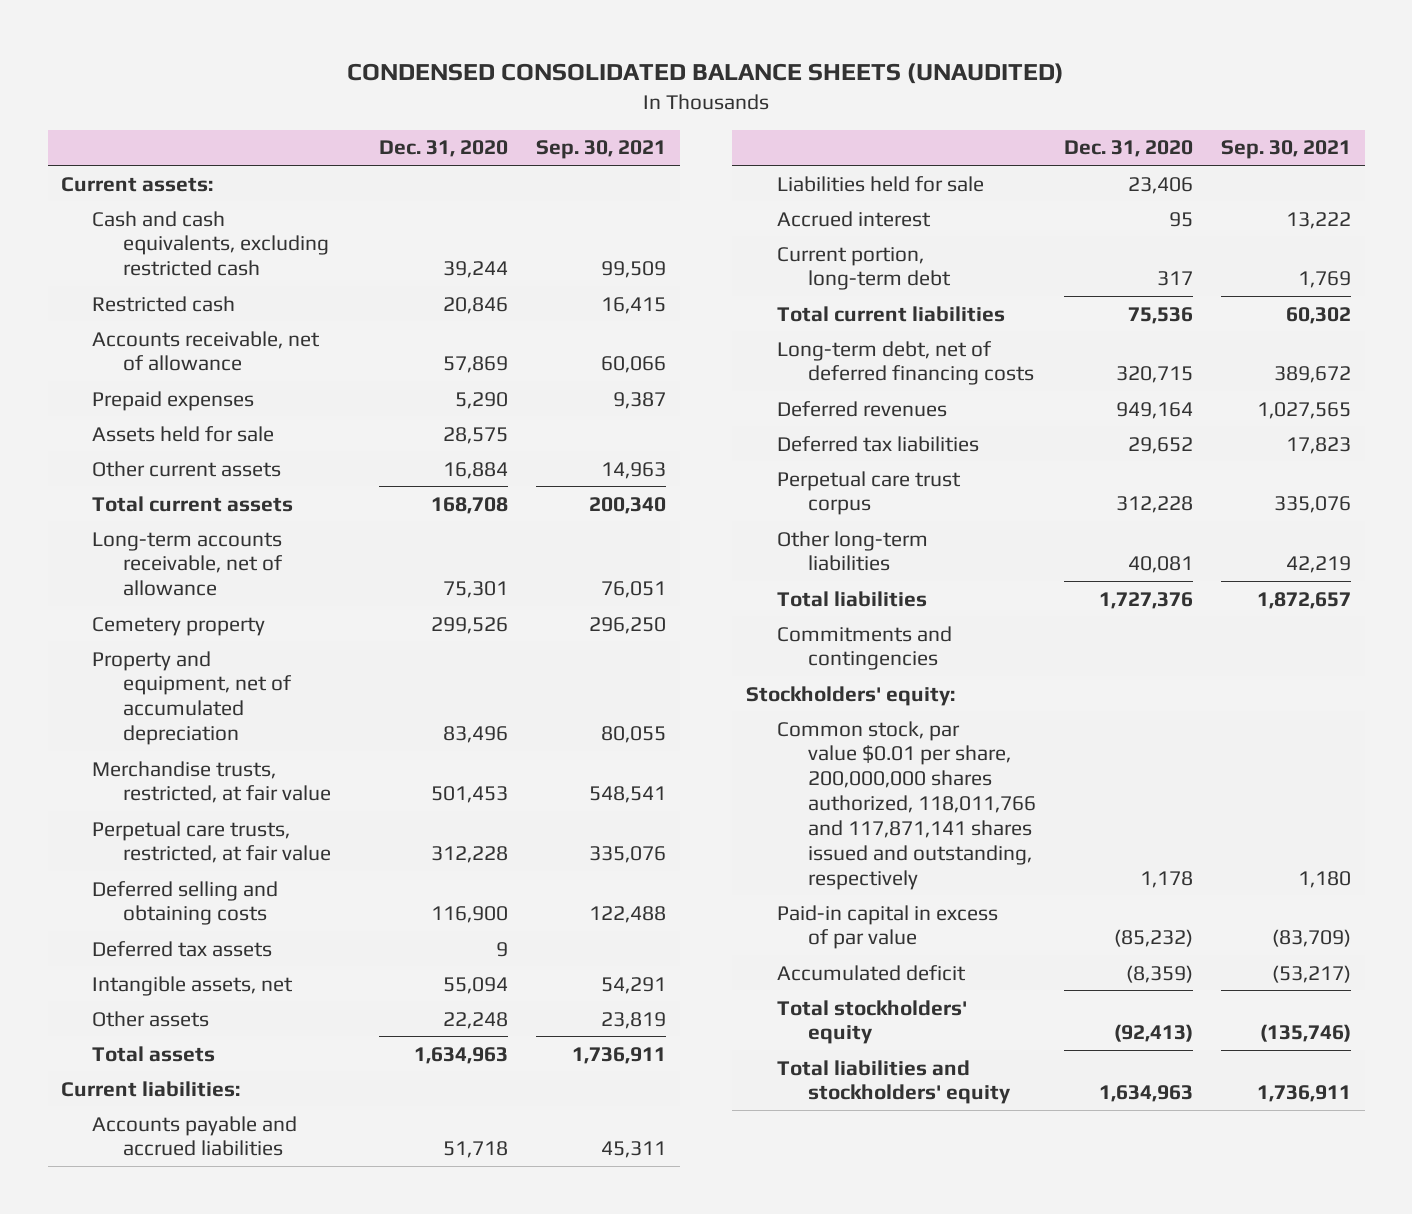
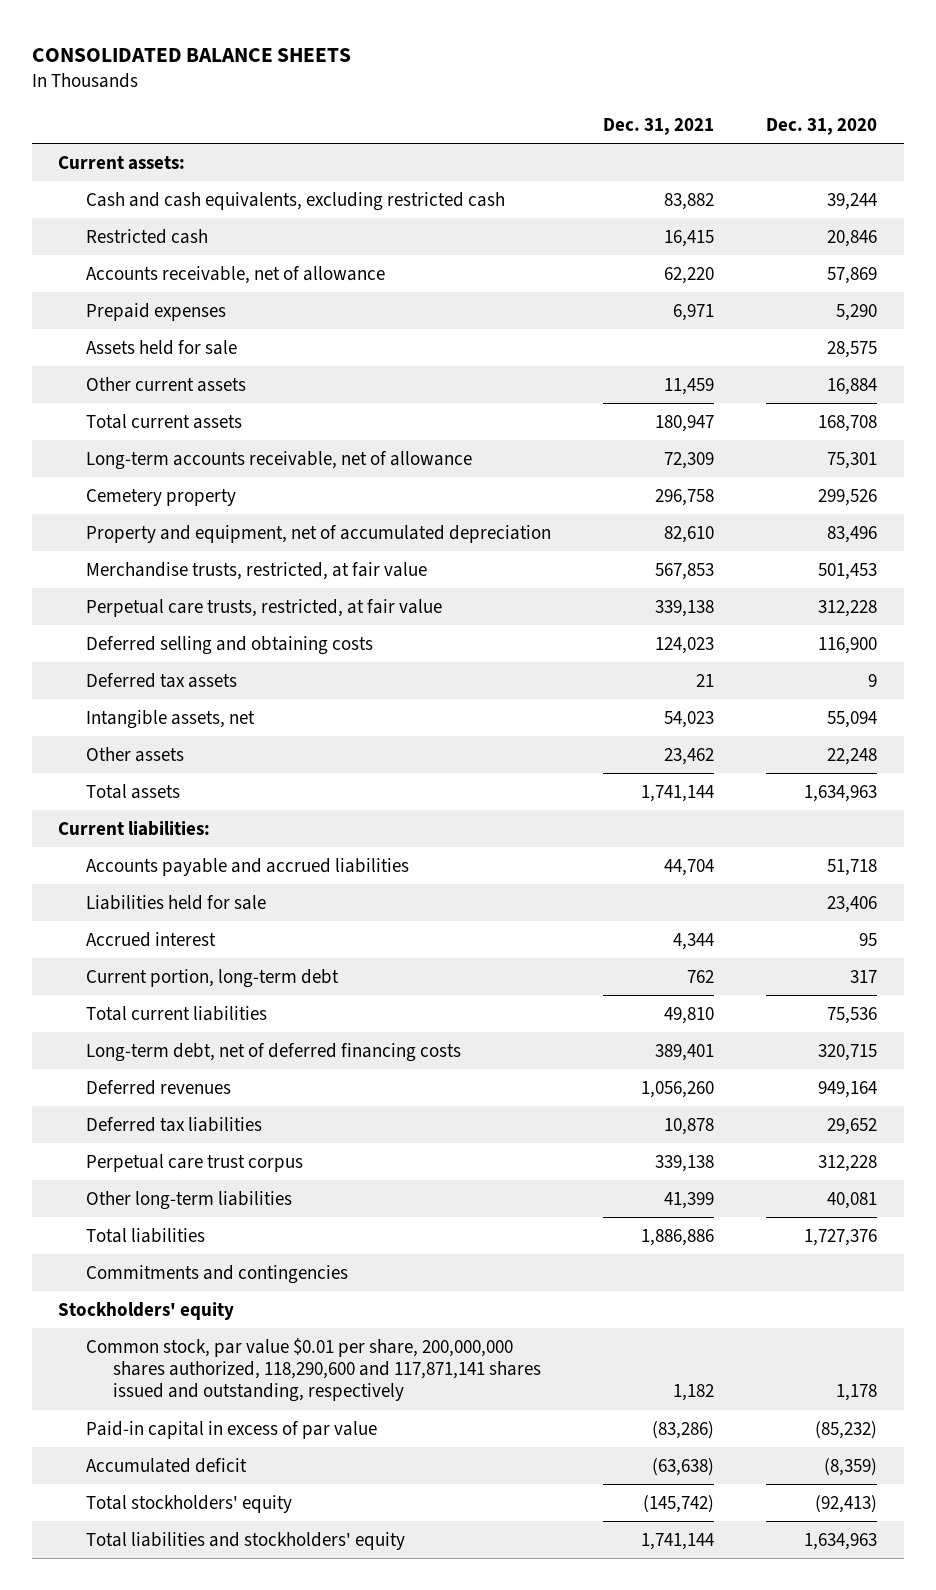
- CONDENSED CONSOLIDATED BALANCE SHEETS (UNAUDITED)
+ CONSOLIDATED BALANCE SHEETS
- | Dec. 31, 2020 | Sep. 30, 2021
+ | Dec. 31, 2021 | Dec. 31, 2020
- Stockholders' equity:
- Common stock, par value $0.01 per share, 200,000,000 shares authorized, 118,011,766 and 117,871,141 shares issued and outstanding, respectively | 1,178 | 1,180
+ Stockholders' equity
+ Common stock, par value $0.01 per share, 200,000,000 shares authorized, 118,290,600 and 117,871,141 shares issued and outstanding, respectively | 1,182 | 1,178

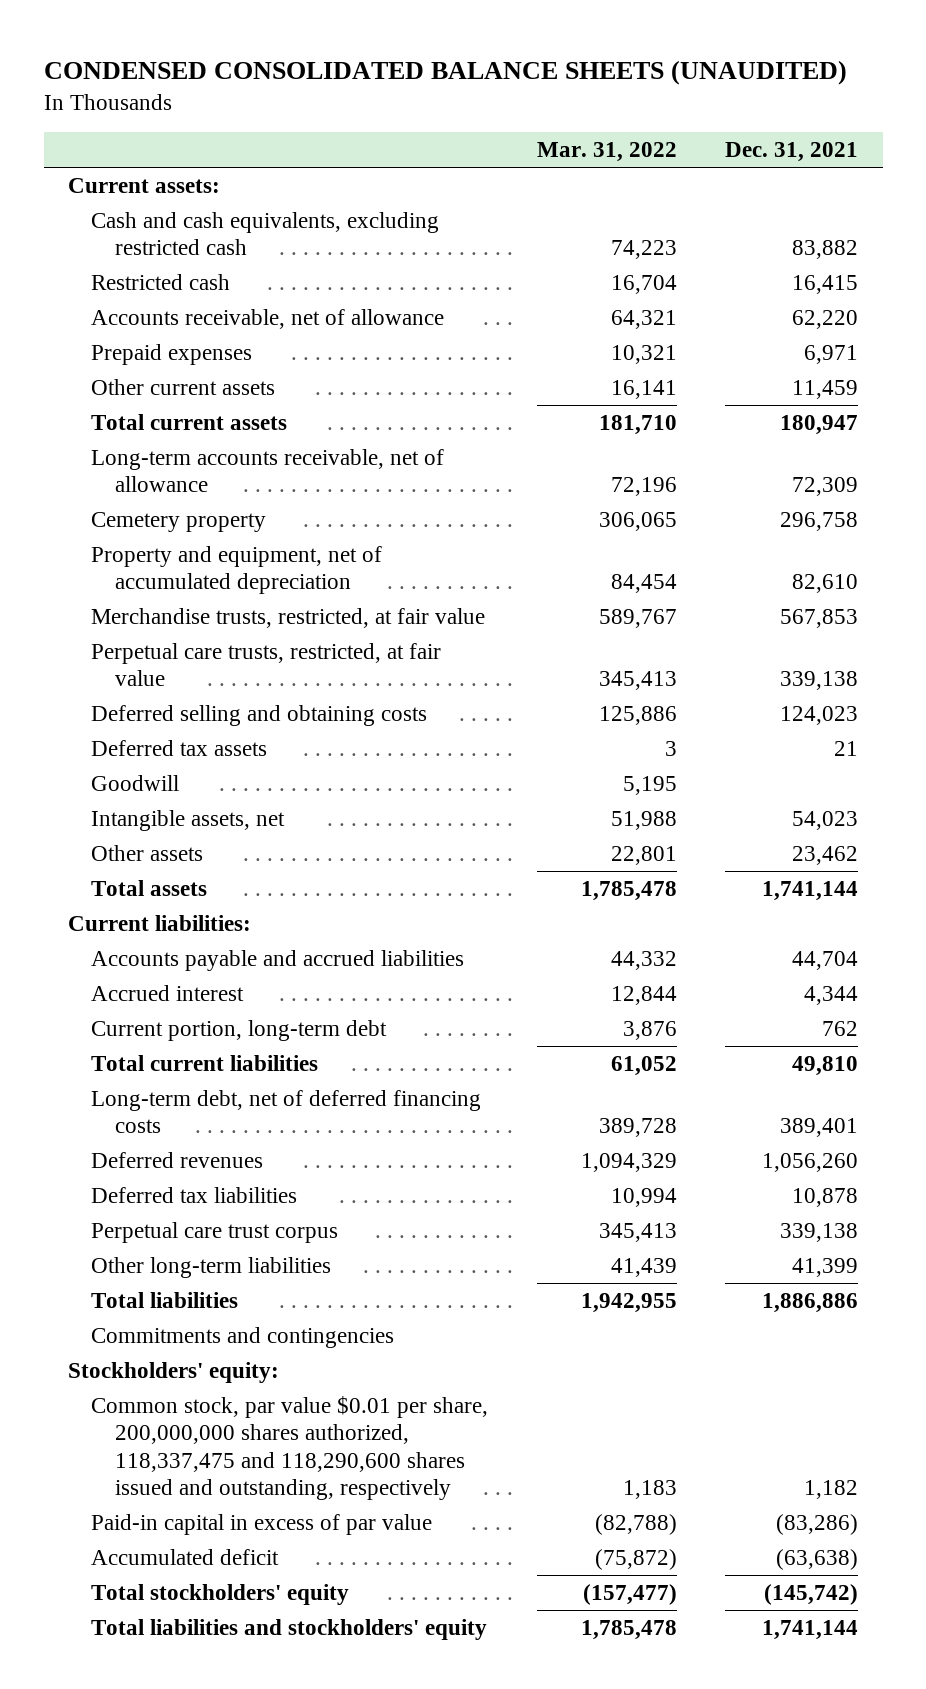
- CONSOLIDATED BALANCE SHEETS
+ CONDENSED CONSOLIDATED BALANCE SHEETS (UNAUDITED)
- | Dec. 31, 2021 | Dec. 31, 2020
+ | Mar. 31, 2022 | Dec. 31, 2021
- Assets held for sale | | 28,575
+ Goodwill | 5,195 |
- Liabilities held for sale | | 23,406
- Stockholders' equity
- Common stock, par value $0.01 per share, 200,000,000 shares authorized, 118,290,600 and 117,871,141 shares issued and outstanding, respectively | 1,182 | 1,178
+ Stockholders' equity:
+ Common stock, par value $0.01 per share, 200,000,000 shares authorized, 118,337,475 and 118,290,600 shares issued and outstanding, respectively | 1,183 | 1,182

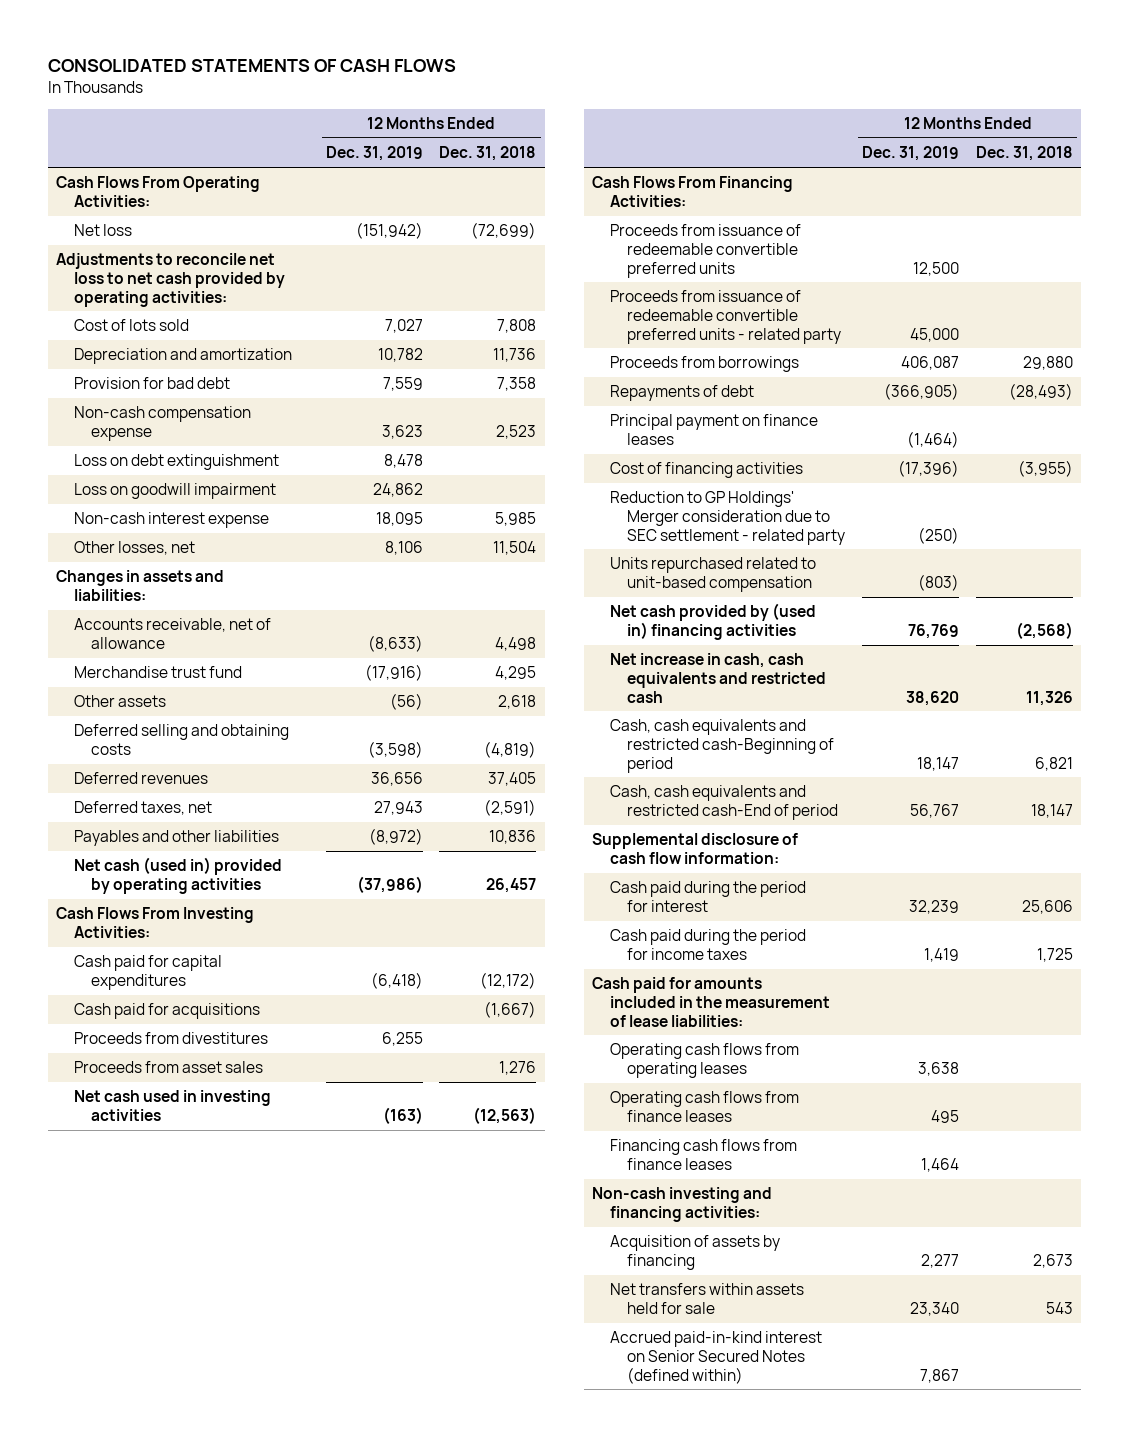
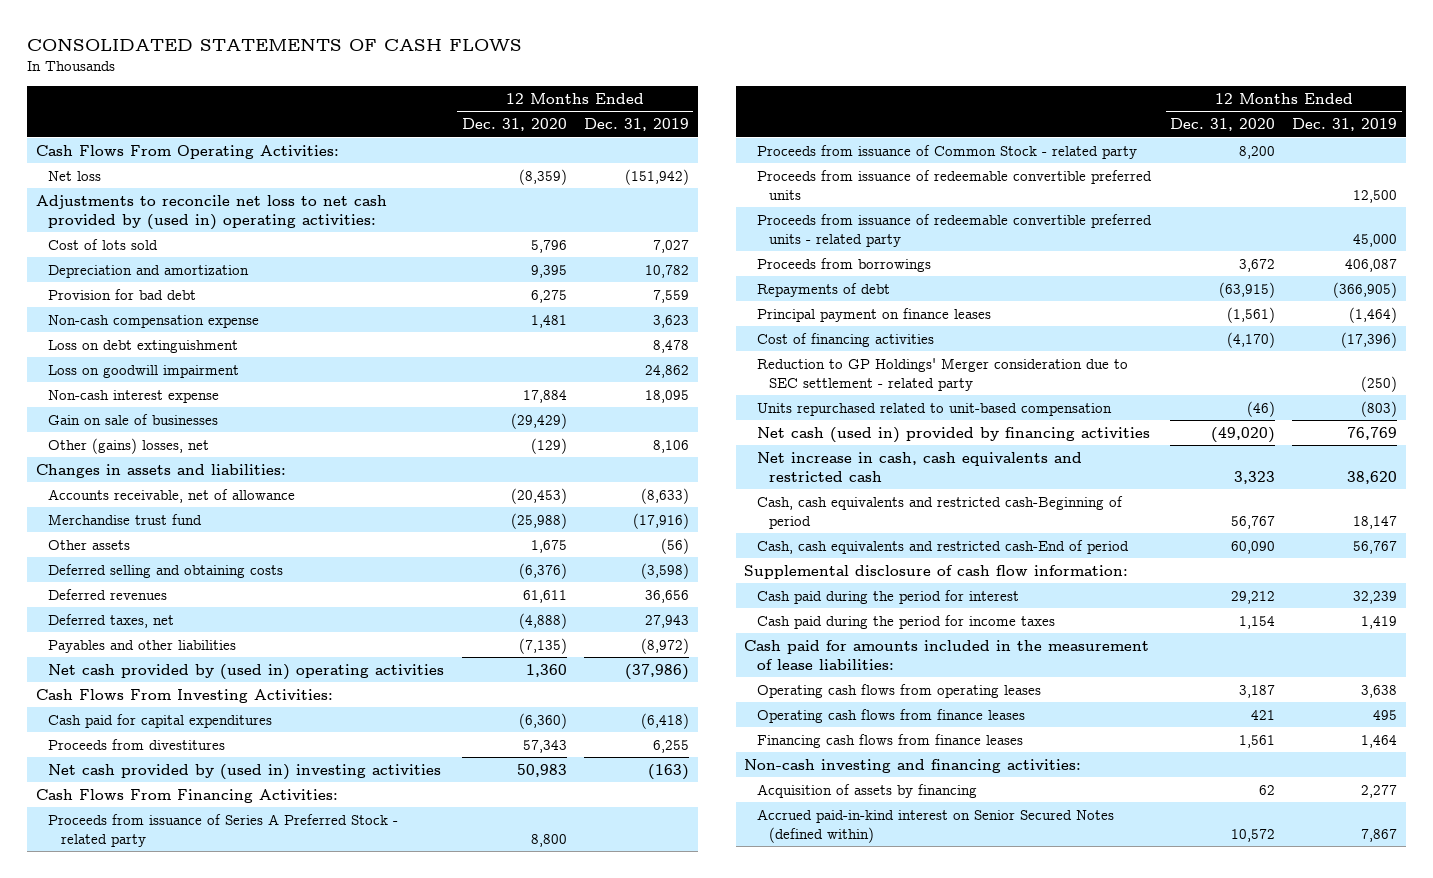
- | 12 Months Ended Dec. 31, 2019 | 12 Months Ended Dec. 31, 2018
+ | 12 Months Ended Dec. 31, 2020 | 12 Months Ended Dec. 31, 2019
- Adjustments to reconcile net loss to net cash provided by operating activities:
+ Adjustments to reconcile net loss to net cash provided by (used in) operating activities:
- Other losses, net | 8,106 | 11,504
+ Gain on sale of businesses | (29,429) |
+ Other (gains) losses, net | (129) | 8,106
- Net cash (used in) provided by operating activities | (37,986) | 26,457
+ Net cash provided by (used in) operating activities | 1,360 | (37,986)
- Cash paid for acquisitions | | (1,667)
- Proceeds from asset sales | | 1,276
- Net cash used in investing activities | (163) | (12,563)
+ Net cash provided by (used in) investing activities | 50,983 | (163)
+ Proceeds from issuance of Series A Preferred Stock - related party | 8,800 |
+ Proceeds from issuance of Common Stock - related party | 8,200 |
- Net cash provided by (used in) financing activities | 76,769 | (2,568)
+ Net cash (used in) provided by financing activities | (49,020) | 76,769
- Net transfers within assets held for sale | 23,340 | 543

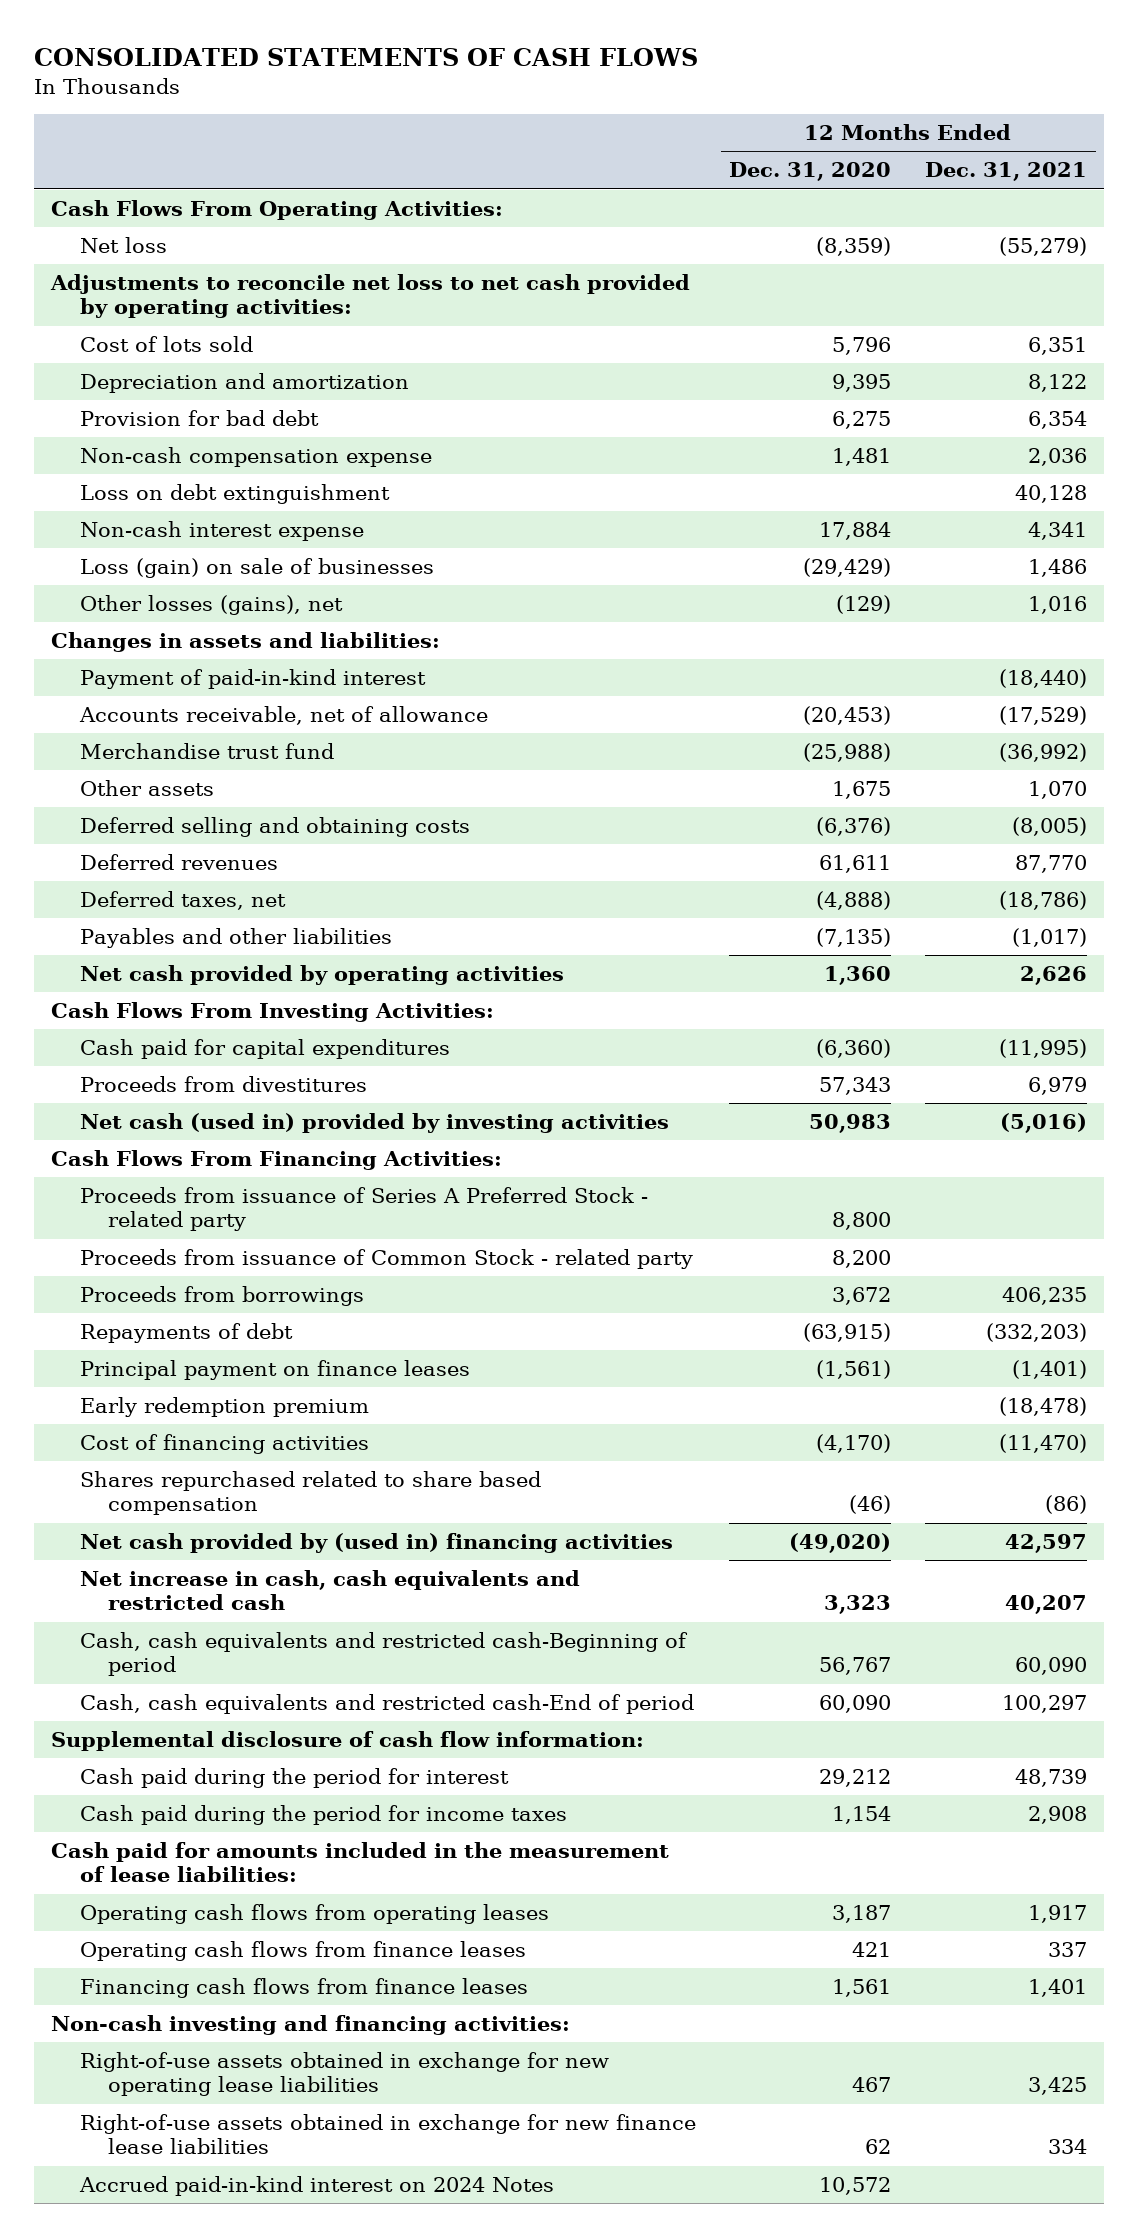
- | 12 Months Ended Dec. 31, 2020 | 12 Months Ended Dec. 31, 2019
+ | 12 Months Ended Dec. 31, 2020 | 12 Months Ended Dec. 31, 2021
- Adjustments to reconcile net loss to net cash provided by (used in) operating activities:
+ Adjustments to reconcile net loss to net cash provided by operating activities:
- Loss on goodwill impairment | | 24,862
- Gain on sale of businesses | (29,429) |
- Other (gains) losses, net | (129) | 8,106
+ Loss (gain) on sale of businesses | (29,429) | 1,486
+ Other losses (gains), net | (129) | 1,016
+ Payment of paid-in-kind interest | | (18,440)
- Net cash provided by (used in) operating activities | 1,360 | (37,986)
+ Net cash provided by operating activities | 1,360 | 2,626
- Net cash provided by (used in) investing activities | 50,983 | (163)
+ Net cash (used in) provided by investing activities | 50,983 | (5,016)
- Proceeds from issuance of redeemable convertible preferred units | | 12,500
- Proceeds from issuance of redeemable convertible preferred units - related party | | 45,000
+ Early redemption premium | | (18,478)
- Reduction to GP Holdings' Merger consideration due to SEC settlement - related party | | (250)
- Units repurchased related to unit-based compensation | (46) | (803)
- Net cash (used in) provided by financing activities | (49,020) | 76,769
+ Shares repurchased related to share based compensation | (46) | (86)
+ Net cash provided by (used in) financing activities | (49,020) | 42,597
- Acquisition of assets by financing | 62 | 2,277
- Accrued paid-in-kind interest on Senior Secured Notes (defined within) | 10,572 | 7,867
+ Right-of-use assets obtained in exchange for new operating lease liabilities | 467 | 3,425
+ Right-of-use assets obtained in exchange for new finance lease liabilities | 62 | 334
+ Accrued paid-in-kind interest on 2024 Notes | 10,572 |

